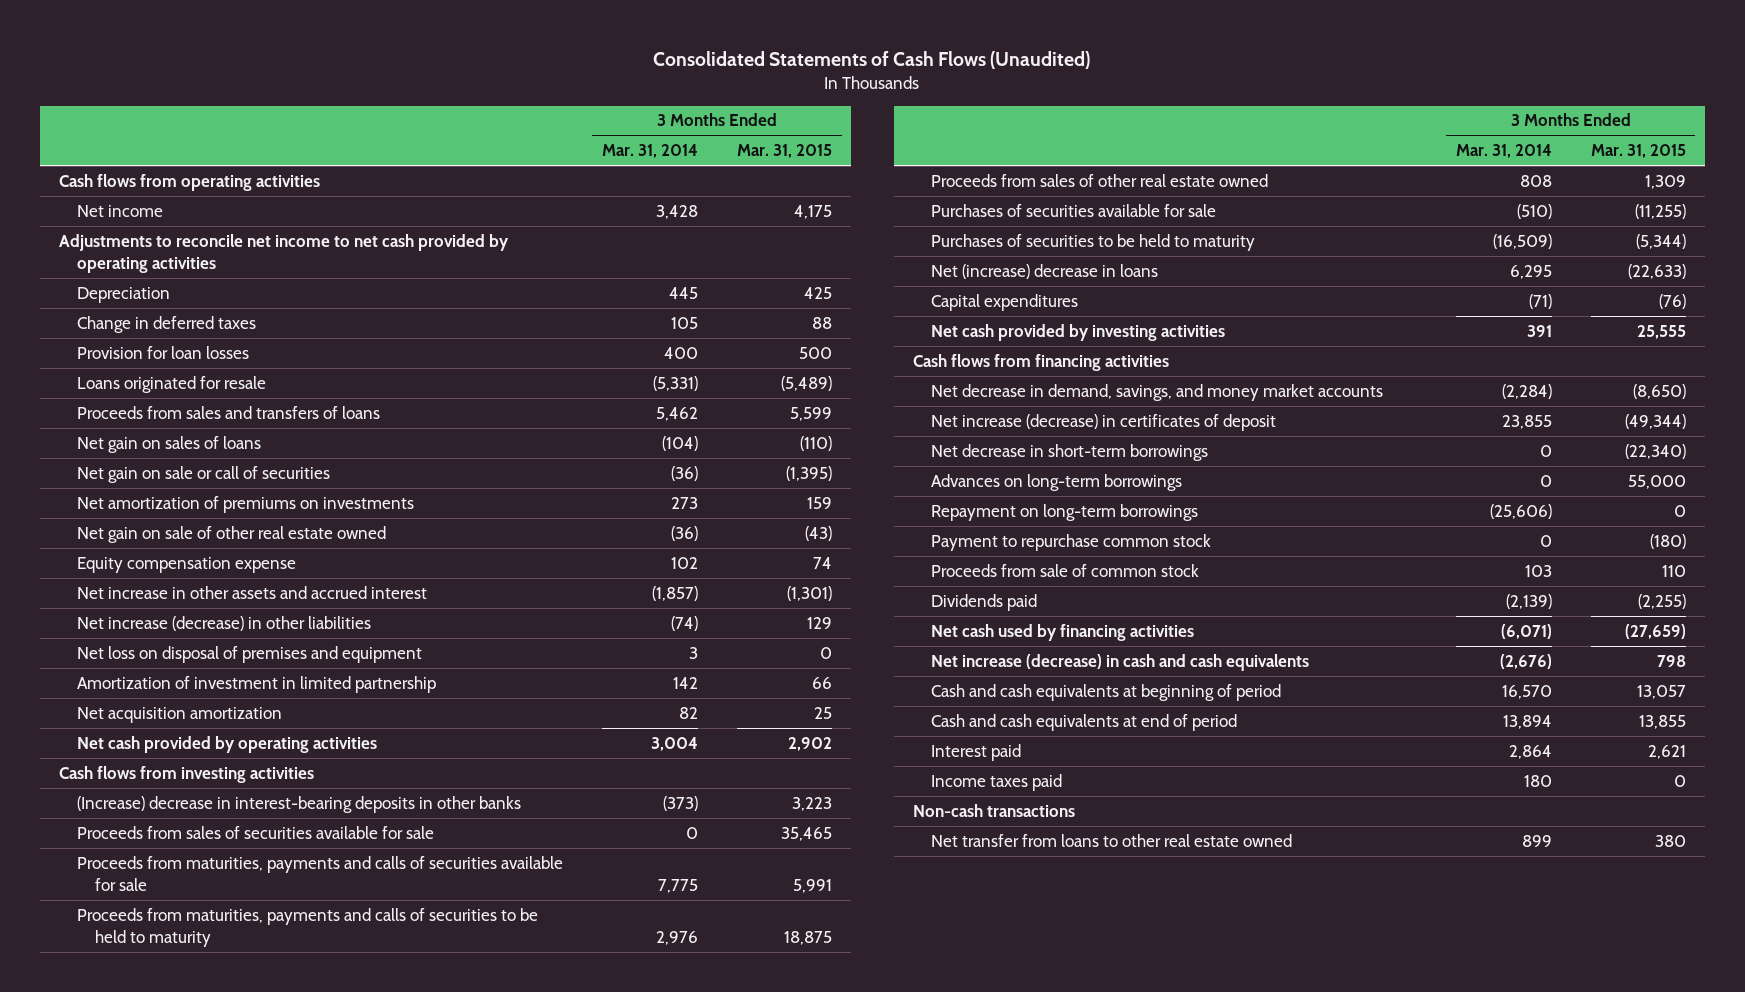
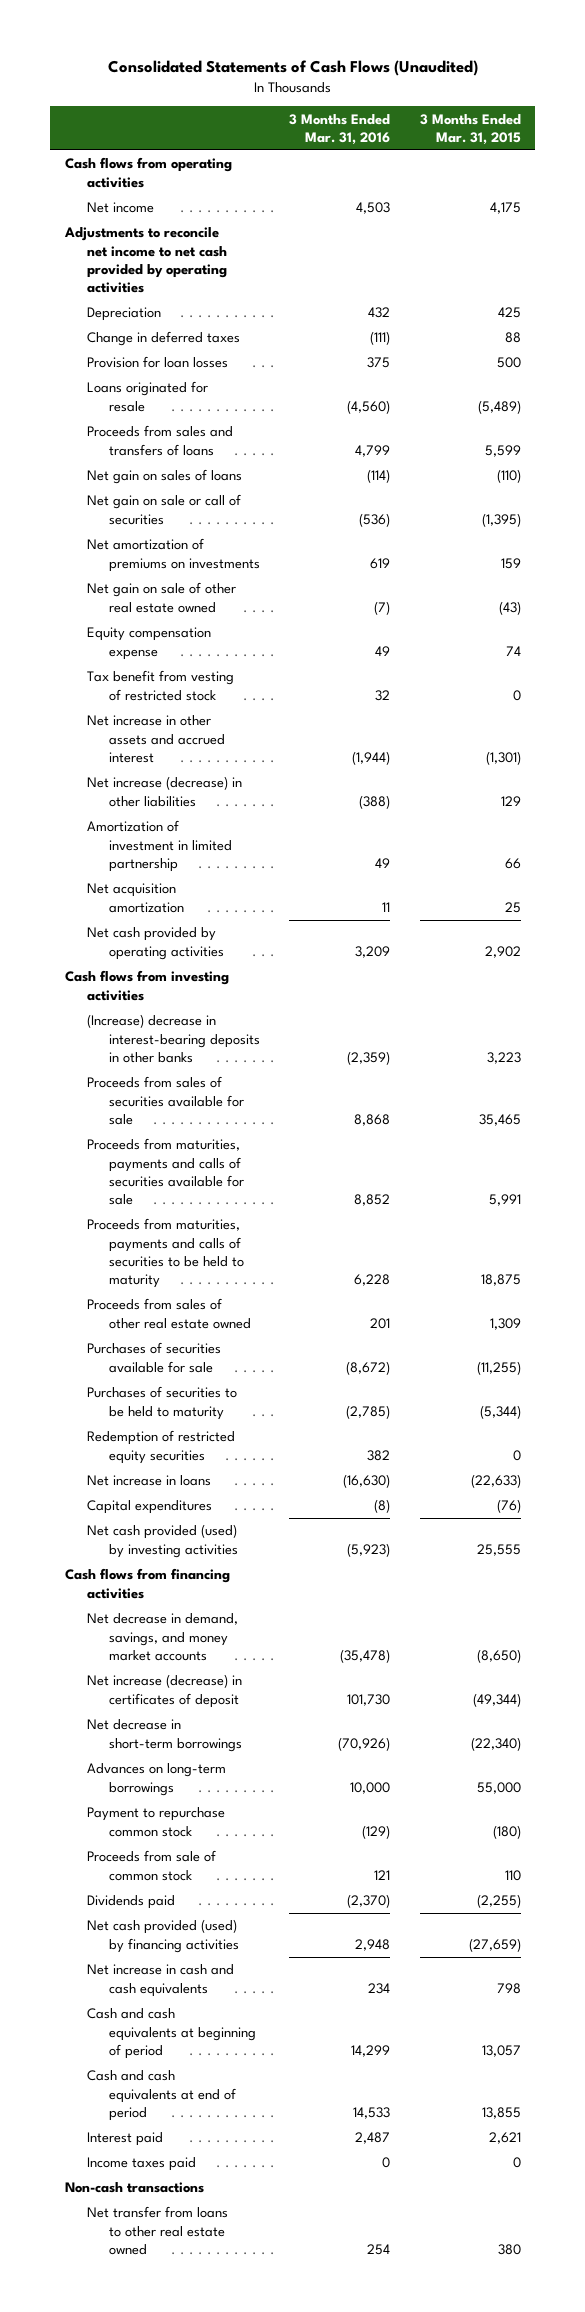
- | 3 Months Ended Mar. 31, 2014 | 3 Months Ended Mar. 31, 2015
+ | 3 Months Ended Mar. 31, 2016 | 3 Months Ended Mar. 31, 2015
+ Tax benefit from vesting of restricted stock | 32 | 0
- Net loss on disposal of premises and equipment | 3 | 0
- Net (increase) decrease in loans | 6,295 | (22,633)
+ Redemption of restricted equity securities | 382 | 0
+ Net increase in loans | (16,630) | (22,633)
- Net cash provided by investing activities | 391 | 25,555
+ Net cash provided (used) by investing activities | (5,923) | 25,555
- Repayment on long-term borrowings | (25,606) | 0
- Net cash used by financing activities | (6,071) | (27,659)
- Net increase (decrease) in cash and cash equivalents | (2,676) | 798
+ Net cash provided (used) by financing activities | 2,948 | (27,659)
+ Net increase in cash and cash equivalents | 234 | 798

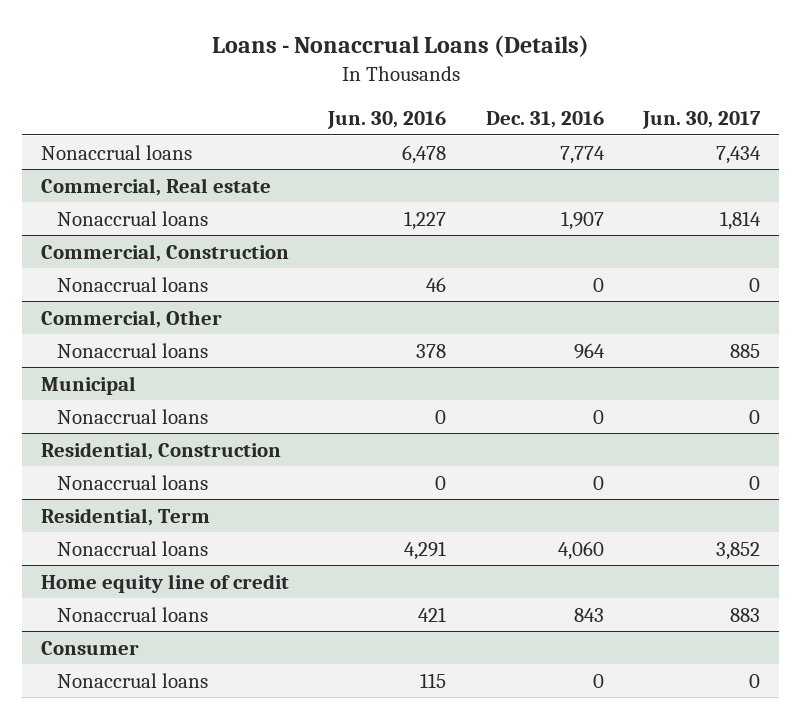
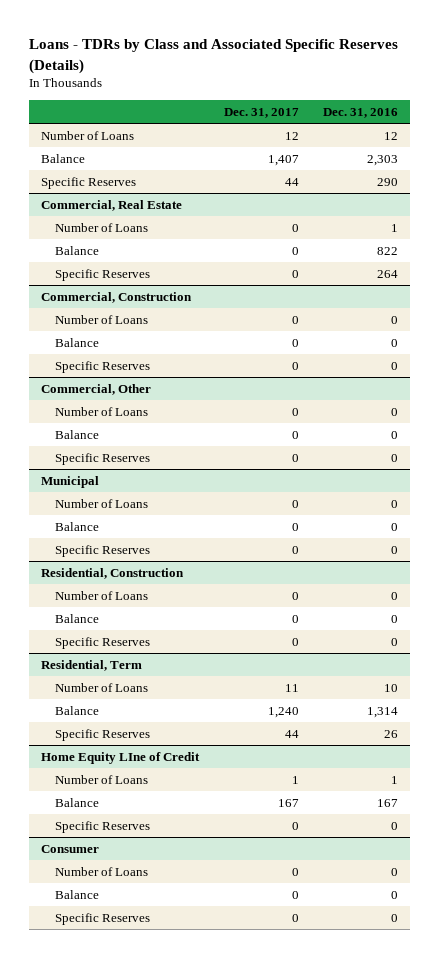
- Loans - Nonaccrual Loans (Details)
+ Loans - TDRs by Class and Associated Specific Reserves (Details)
- | Jun. 30, 2016 | Dec. 31, 2016 | Jun. 30, 2017
+ | Dec. 31, 2017 | Dec. 31, 2016
- Nonaccrual loans | 6,478 | 7,774 | 7,434
- Commercial, Real estate
- Nonaccrual loans | 1,227 | 1,907 | 1,814
+ Number of Loans | 12 | 12
+ Balance | 1,407 | 2,303
+ Specific Reserves | 44 | 290
+ Commercial, Real Estate
+ Number of Loans | 0 | 1
+ Balance | 0 | 822
+ Specific Reserves | 0 | 264
@ Commercial, Construction
- Nonaccrual loans | 46 | 0 | 0
+ Number of Loans | 0 | 0
+ Balance | 0 | 0
+ Specific Reserves | 0 | 0
@ Commercial, Other
- Nonaccrual loans | 378 | 964 | 885
+ Number of Loans | 0 | 0
+ Balance | 0 | 0
+ Specific Reserves | 0 | 0
@ Municipal
- Nonaccrual loans | 0 | 0 | 0
+ Number of Loans | 0 | 0
+ Balance | 0 | 0
+ Specific Reserves | 0 | 0
@ Residential, Construction
- Nonaccrual loans | 0 | 0 | 0
+ Number of Loans | 0 | 0
+ Balance | 0 | 0
+ Specific Reserves | 0 | 0
@ Residential, Term
- Nonaccrual loans | 4,291 | 4,060 | 3,852
- Home equity line of credit
- Nonaccrual loans | 421 | 843 | 883
@ Residential, Term
+ Number of Loans | 11 | 10
+ Balance | 1,240 | 1,314
+ Specific Reserves | 44 | 26
+ Home Equity LIne of Credit
+ Number of Loans | 1 | 1
+ Balance | 167 | 167
+ Specific Reserves | 0 | 0
@ Consumer
- Nonaccrual loans | 115 | 0 | 0
+ Number of Loans | 0 | 0
+ Balance | 0 | 0
+ Specific Reserves | 0 | 0

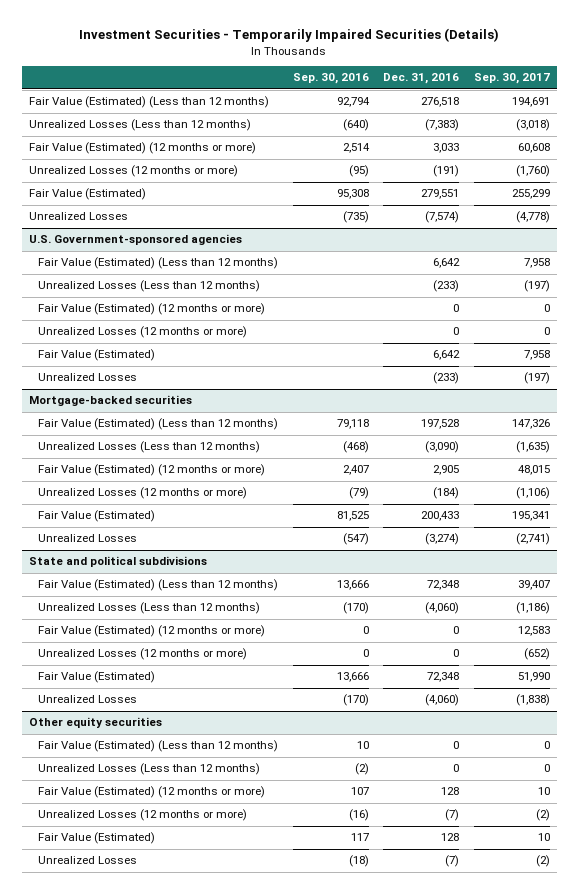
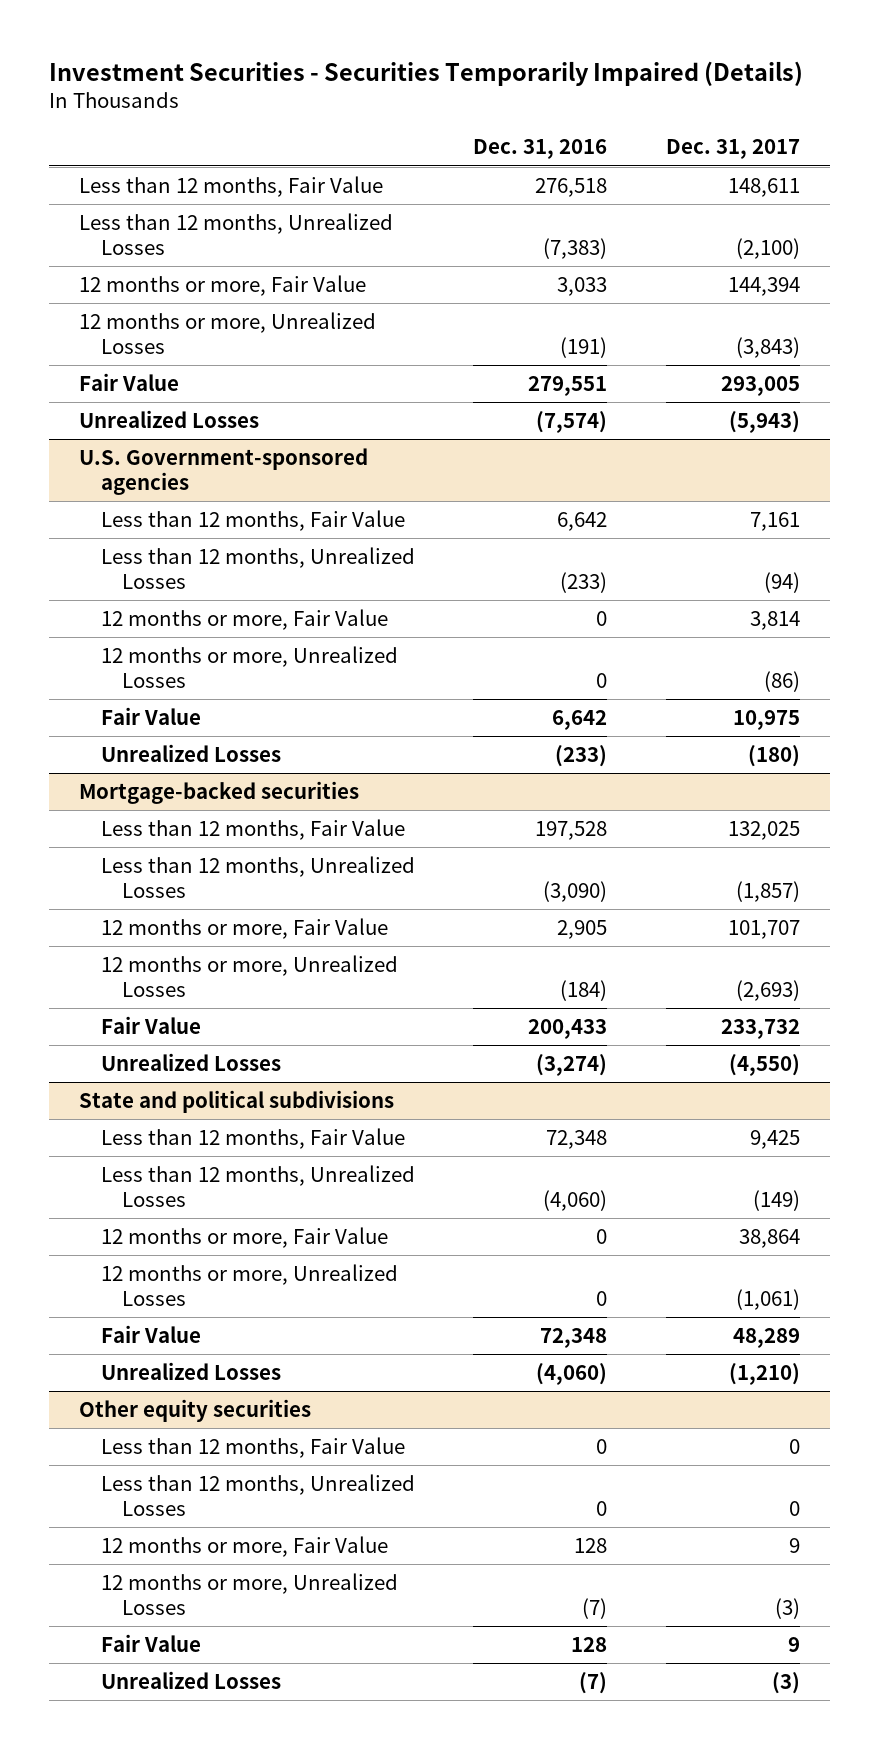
- Investment Securities - Temporarily Impaired Securities (Details)
+ Investment Securities - Securities Temporarily Impaired (Details)
- | Sep. 30, 2016 | Dec. 31, 2016 | Sep. 30, 2017
+ | Dec. 31, 2016 | Dec. 31, 2017
- Fair Value (Estimated) (Less than 12 months) | 92,794 | 276,518 | 194,691
- Unrealized Losses (Less than 12 months) | (640) | (7,383) | (3,018)
- Fair Value (Estimated) (12 months or more) | 2,514 | 3,033 | 60,608
- Unrealized Losses (12 months or more) | (95) | (191) | (1,760)
- Fair Value (Estimated) | 95,308 | 279,551 | 255,299
+ Less than 12 months, Fair Value | 276,518 | 148,611
+ Less than 12 months, Unrealized Losses | (7,383) | (2,100)
+ 12 months or more, Fair Value | 3,033 | 144,394
+ 12 months or more, Unrealized Losses | (191) | (3,843)
+ Fair Value | 279,551 | 293,005
@ U.S. Government-sponsored agencies
- Fair Value (Estimated) (Less than 12 months) | | 6,642 | 7,958
- Unrealized Losses (Less than 12 months) | | (233) | (197)
- Fair Value (Estimated) (12 months or more) | | 0 | 0
- Unrealized Losses (12 months or more) | | 0 | 0
- Fair Value (Estimated) | | 6,642 | 7,958
+ Less than 12 months, Fair Value | 6,642 | 7,161
+ Less than 12 months, Unrealized Losses | (233) | (94)
+ 12 months or more, Fair Value | 0 | 3,814
+ 12 months or more, Unrealized Losses | 0 | (86)
+ Fair Value | 6,642 | 10,975
@ Mortgage-backed securities
- Fair Value (Estimated) (Less than 12 months) | 79,118 | 197,528 | 147,326
- Unrealized Losses (Less than 12 months) | (468) | (3,090) | (1,635)
- Fair Value (Estimated) (12 months or more) | 2,407 | 2,905 | 48,015
- Unrealized Losses (12 months or more) | (79) | (184) | (1,106)
- Fair Value (Estimated) | 81,525 | 200,433 | 195,341
+ Less than 12 months, Fair Value | 197,528 | 132,025
+ Less than 12 months, Unrealized Losses | (3,090) | (1,857)
+ 12 months or more, Fair Value | 2,905 | 101,707
+ 12 months or more, Unrealized Losses | (184) | (2,693)
+ Fair Value | 200,433 | 233,732
@ State and political subdivisions
- Fair Value (Estimated) (Less than 12 months) | 13,666 | 72,348 | 39,407
- Unrealized Losses (Less than 12 months) | (170) | (4,060) | (1,186)
- Fair Value (Estimated) (12 months or more) | 0 | 0 | 12,583
- Unrealized Losses (12 months or more) | 0 | 0 | (652)
- Fair Value (Estimated) | 13,666 | 72,348 | 51,990
+ Less than 12 months, Fair Value | 72,348 | 9,425
+ Less than 12 months, Unrealized Losses | (4,060) | (149)
+ 12 months or more, Fair Value | 0 | 38,864
+ 12 months or more, Unrealized Losses | 0 | (1,061)
+ Fair Value | 72,348 | 48,289
@ Other equity securities
- Fair Value (Estimated) (Less than 12 months) | 10 | 0 | 0
- Unrealized Losses (Less than 12 months) | (2) | 0 | 0
- Fair Value (Estimated) (12 months or more) | 107 | 128 | 10
- Unrealized Losses (12 months or more) | (16) | (7) | (2)
- Fair Value (Estimated) | 117 | 128 | 10
+ Less than 12 months, Fair Value | 0 | 0
+ Less than 12 months, Unrealized Losses | 0 | 0
+ 12 months or more, Fair Value | 128 | 9
+ 12 months or more, Unrealized Losses | (7) | (3)
+ Fair Value | 128 | 9

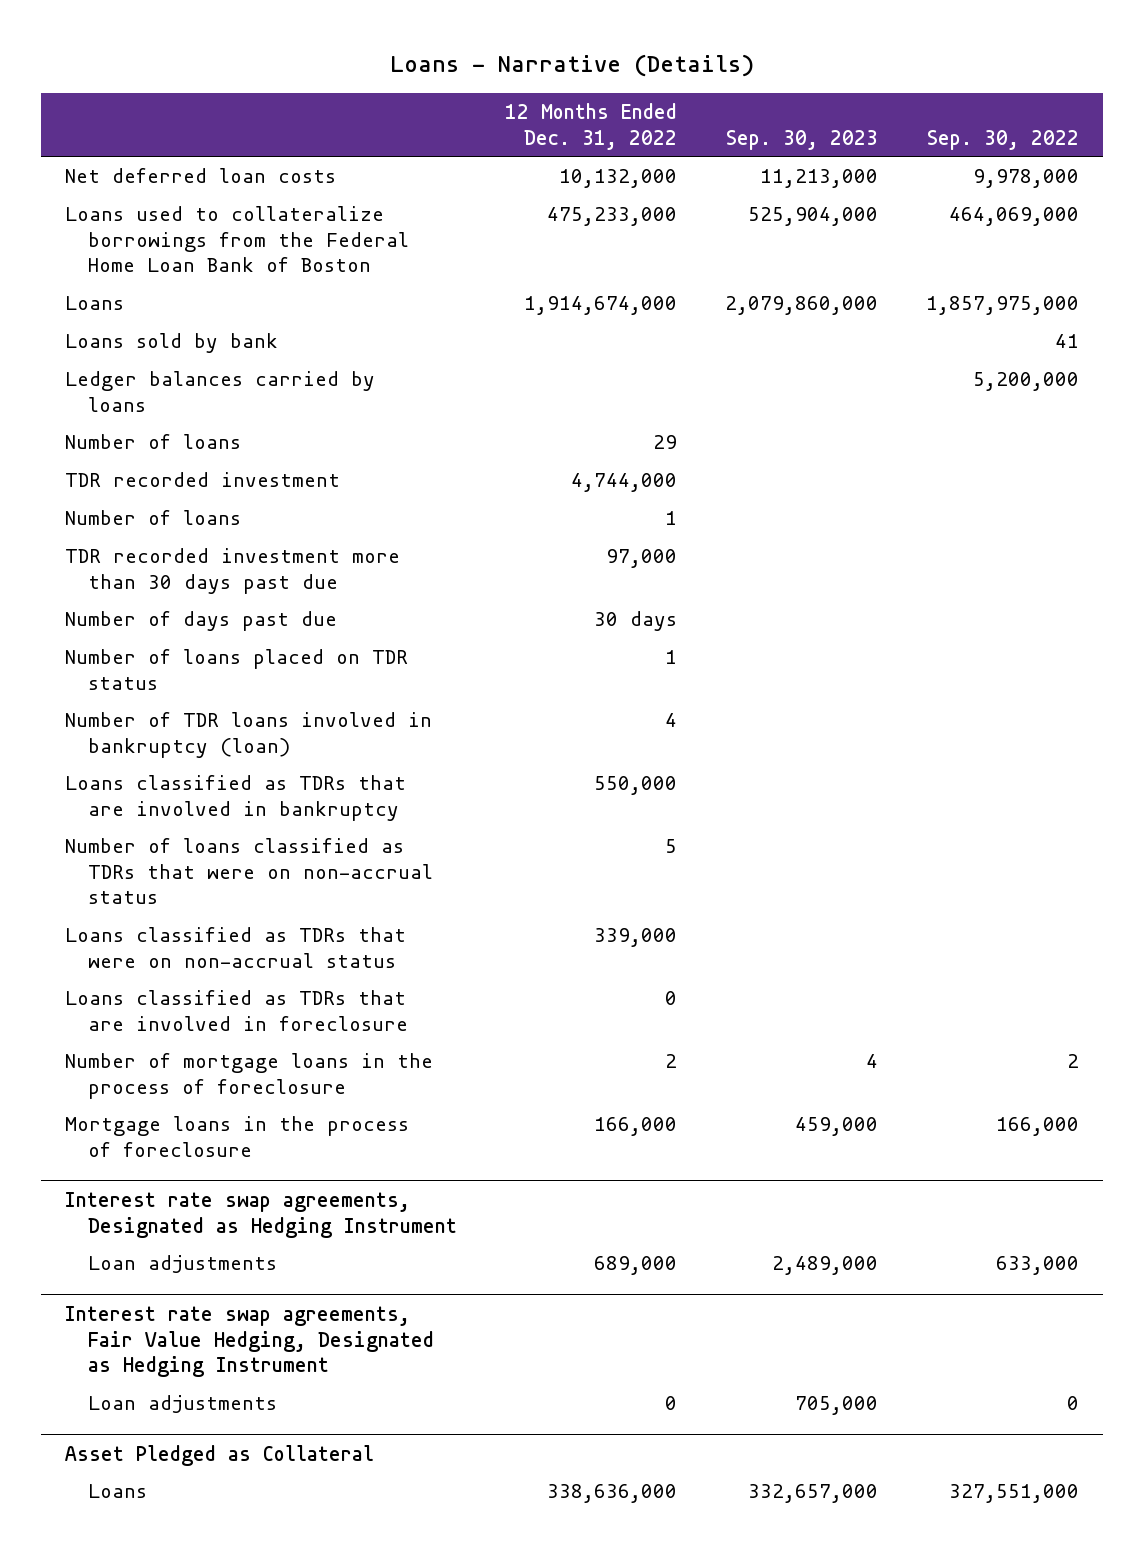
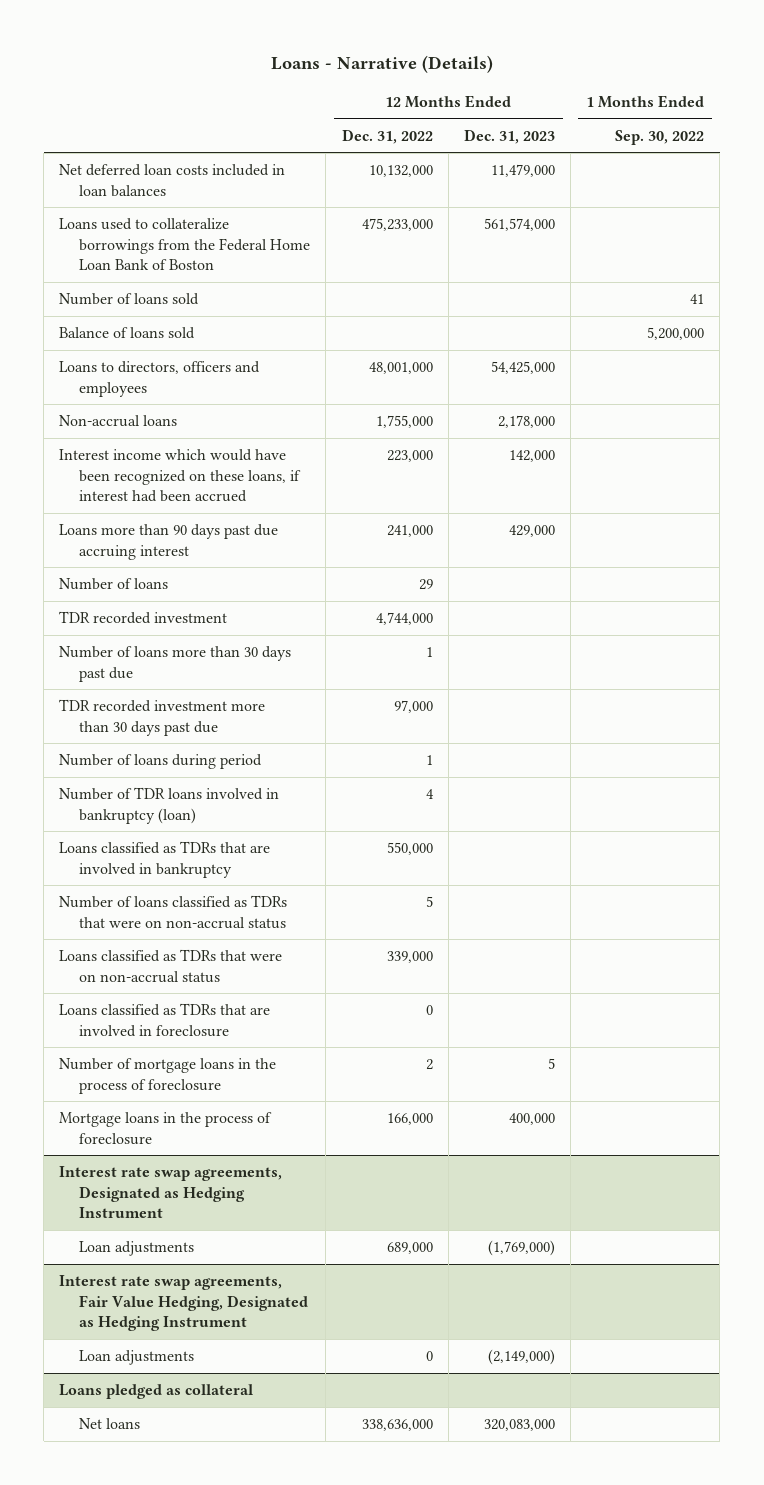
- | 12 Months Ended Dec. 31, 2022 | Sep. 30, 2023 | Sep. 30, 2022
+ | 12 Months Ended Dec. 31, 2022 | 12 Months Ended Dec. 31, 2023 | 1 Months Ended Sep. 30, 2022
- Net deferred loan costs | 10,132,000 | 11,213,000 | 9,978,000
+ Net deferred loan costs included in loan balances | 10,132,000 | 11,479,000 |
- Loans | 1,914,674,000 | 2,079,860,000 | 1,857,975,000
- Loans sold by bank | | | 41
- Ledger balances carried by loans | | | 5,200,000
+ Number of loans sold | | | 41
+ Balance of loans sold | | | 5,200,000
+ Loans to directors, officers and employees | 48,001,000 | 54,425,000 |
+ Non-accrual loans | 1,755,000 | 2,178,000 |
+ Interest income which would have been recognized on these loans, if interest had been accrued | 223,000 | 142,000 |
+ Loans more than 90 days past due accruing interest | 241,000 | 429,000 |
- Number of loans | 1 | |
+ Number of loans more than 30 days past due | 1 | |
- Number of days past due | 30 days | |
- Number of loans placed on TDR status | 1 | |
+ Number of loans during period | 1 | |
- Asset Pledged as Collateral
- Loans | 338,636,000 | 332,657,000 | 327,551,000
+ Loans pledged as collateral
+ Net loans | 338,636,000 | 320,083,000 |

